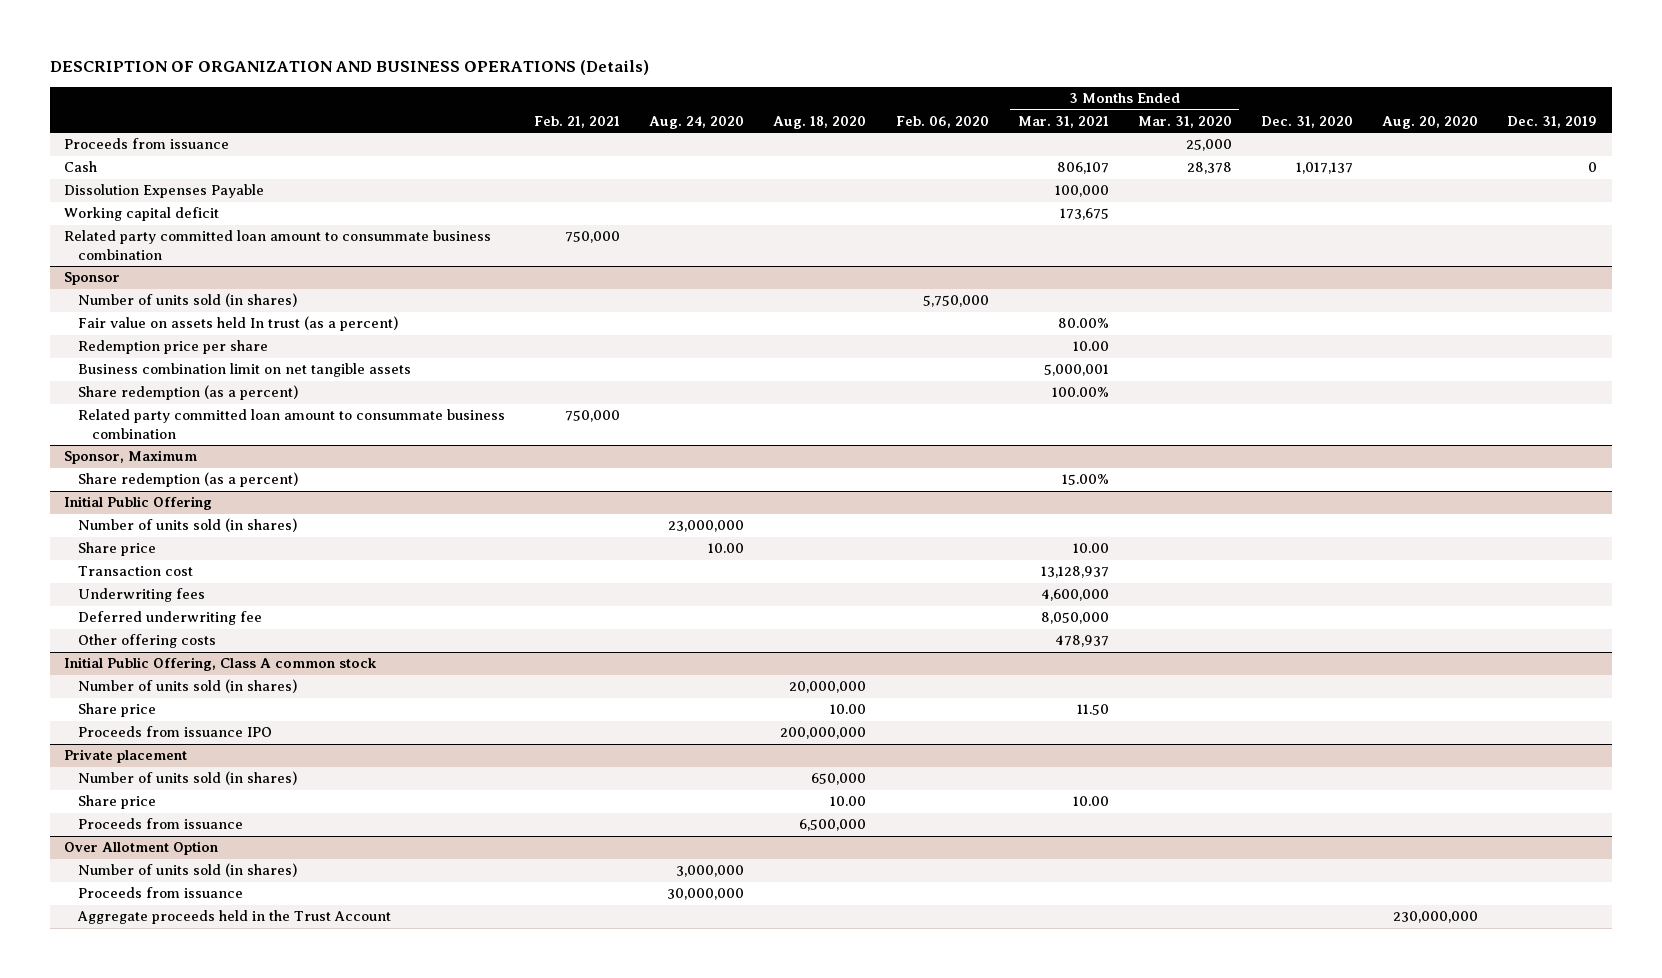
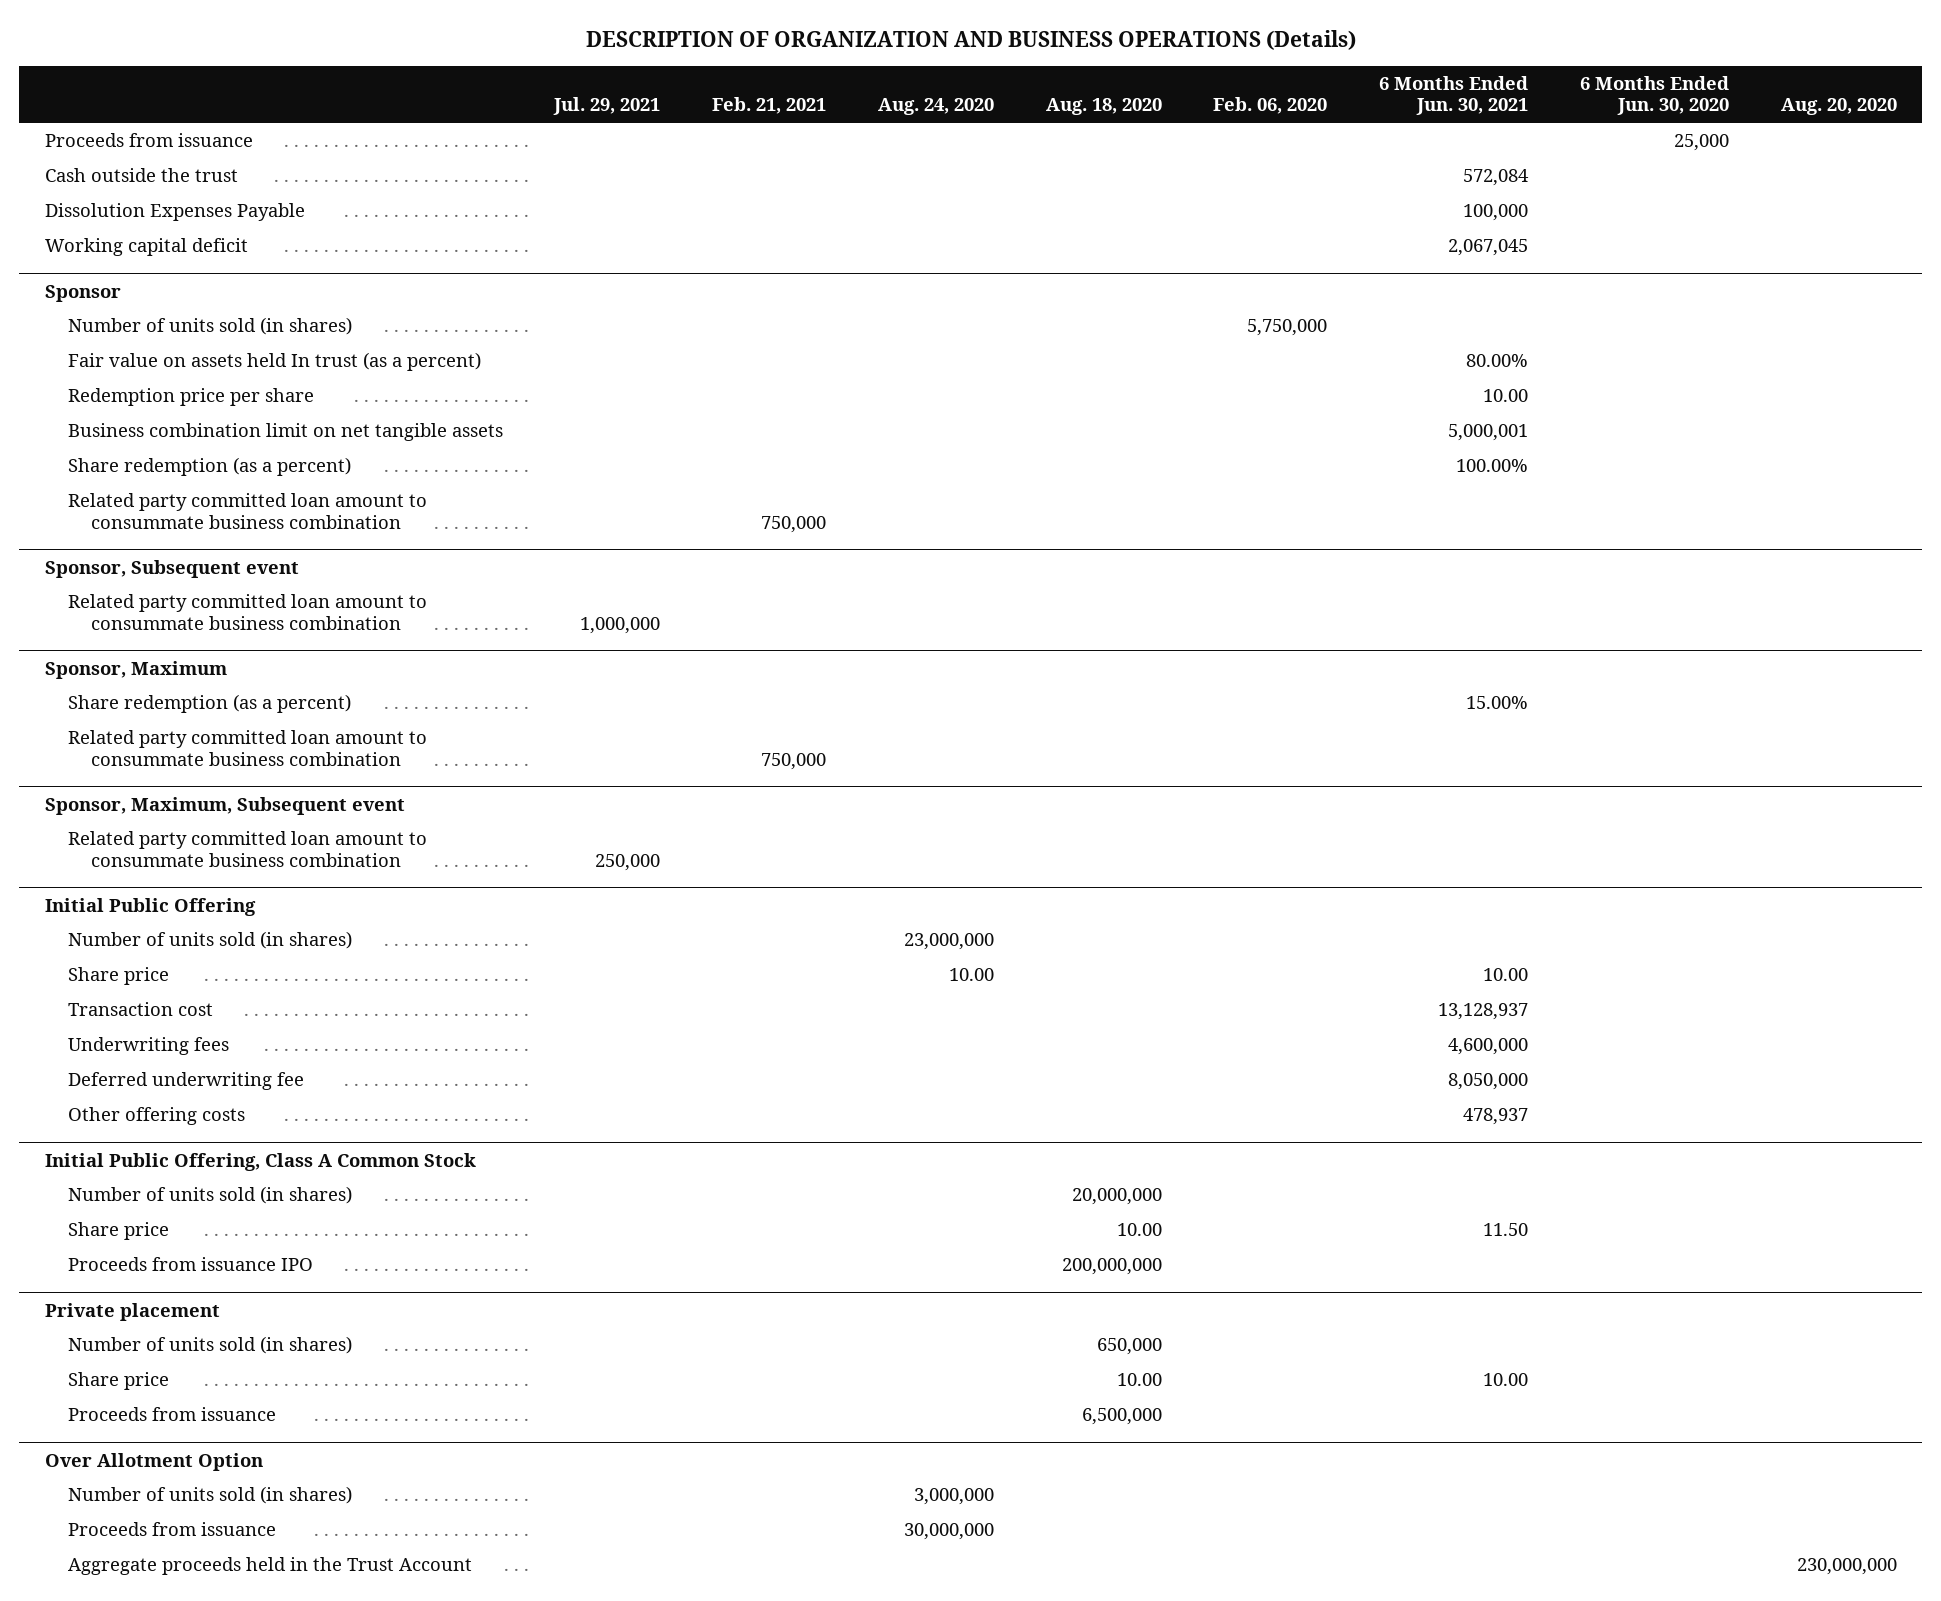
- | Feb. 21, 2021 | Aug. 24, 2020 | Aug. 18, 2020 | Feb. 06, 2020 | 3 Months Ended Mar. 31, 2021 | 3 Months Ended Mar. 31, 2020 | Dec. 31, 2020 | Aug. 20, 2020 | Dec. 31, 2019
+ | Jul. 29, 2021 | Feb. 21, 2021 | Aug. 24, 2020 | Aug. 18, 2020 | Feb. 06, 2020 | 6 Months Ended Jun. 30, 2021 | 6 Months Ended Jun. 30, 2020 | Aug. 20, 2020
- Cash | | | | | 806,107 | 28,378 | 1,017,137 | | 0
+ Cash outside the trust | | | | | | 572,084 | |
- Related party committed loan amount to consummate business combination | 750,000 | | | | | | | |
+ Sponsor, Subsequent event
+ Related party committed loan amount to consummate business combination | 1,000,000 | | | | | | |
@ Sponsor, Maximum
+ Related party committed loan amount to consummate business combination | | 750,000 | | | | | |
+ Sponsor, Maximum, Subsequent event
+ Related party committed loan amount to consummate business combination | 250,000 | | | | | | |
- Initial Public Offering, Class A common stock
+ Initial Public Offering, Class A Common Stock

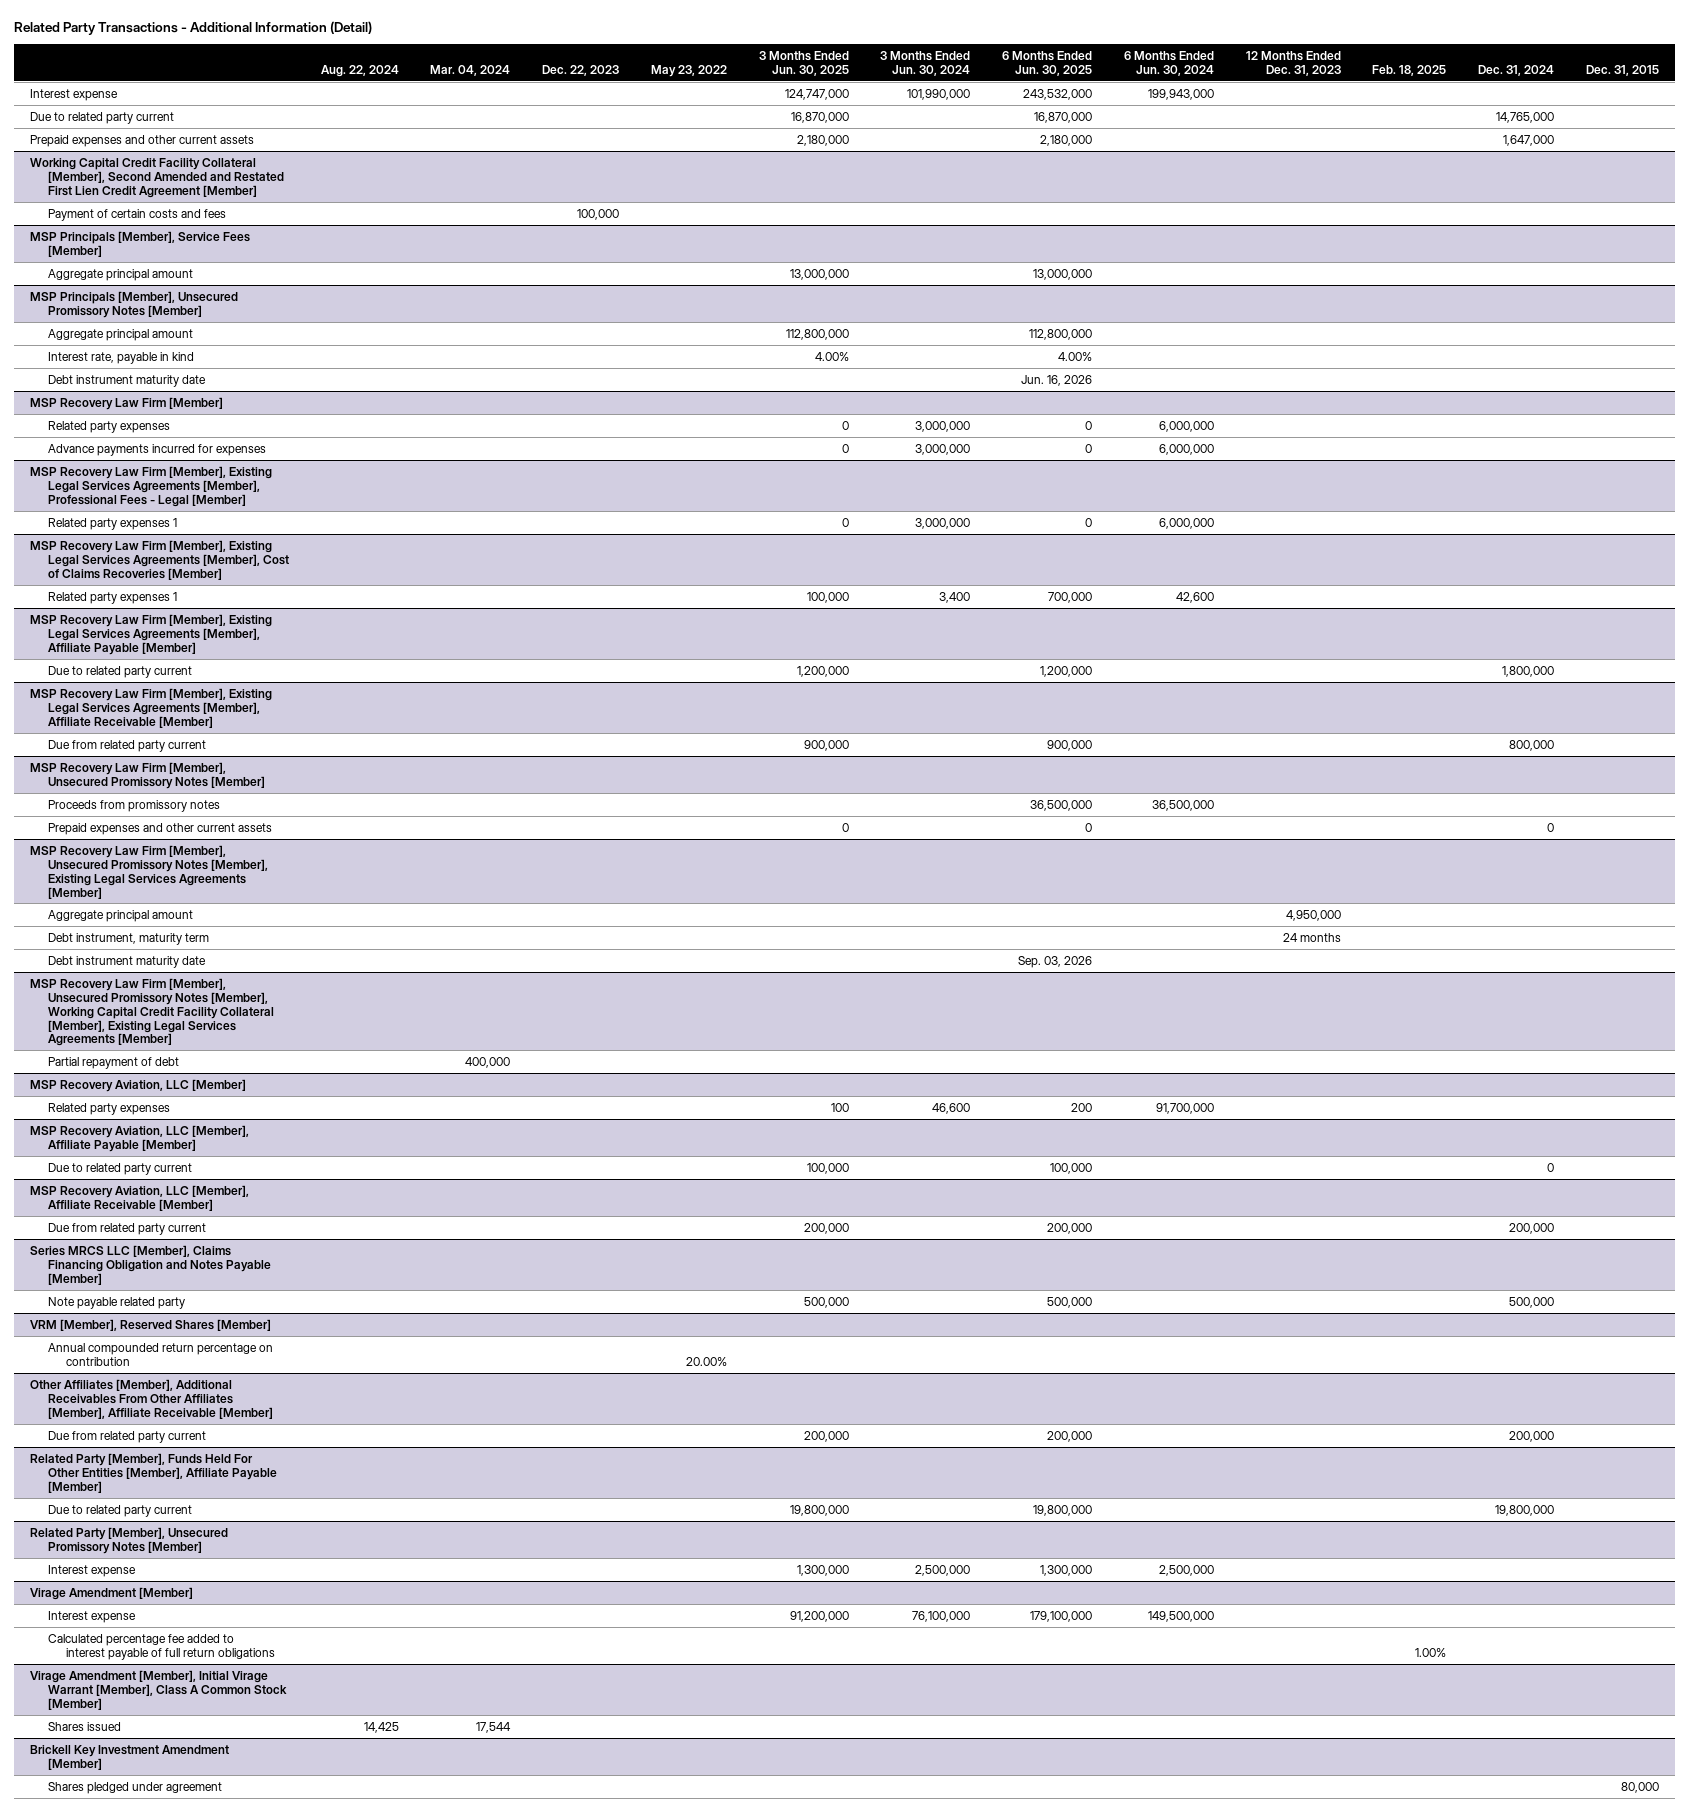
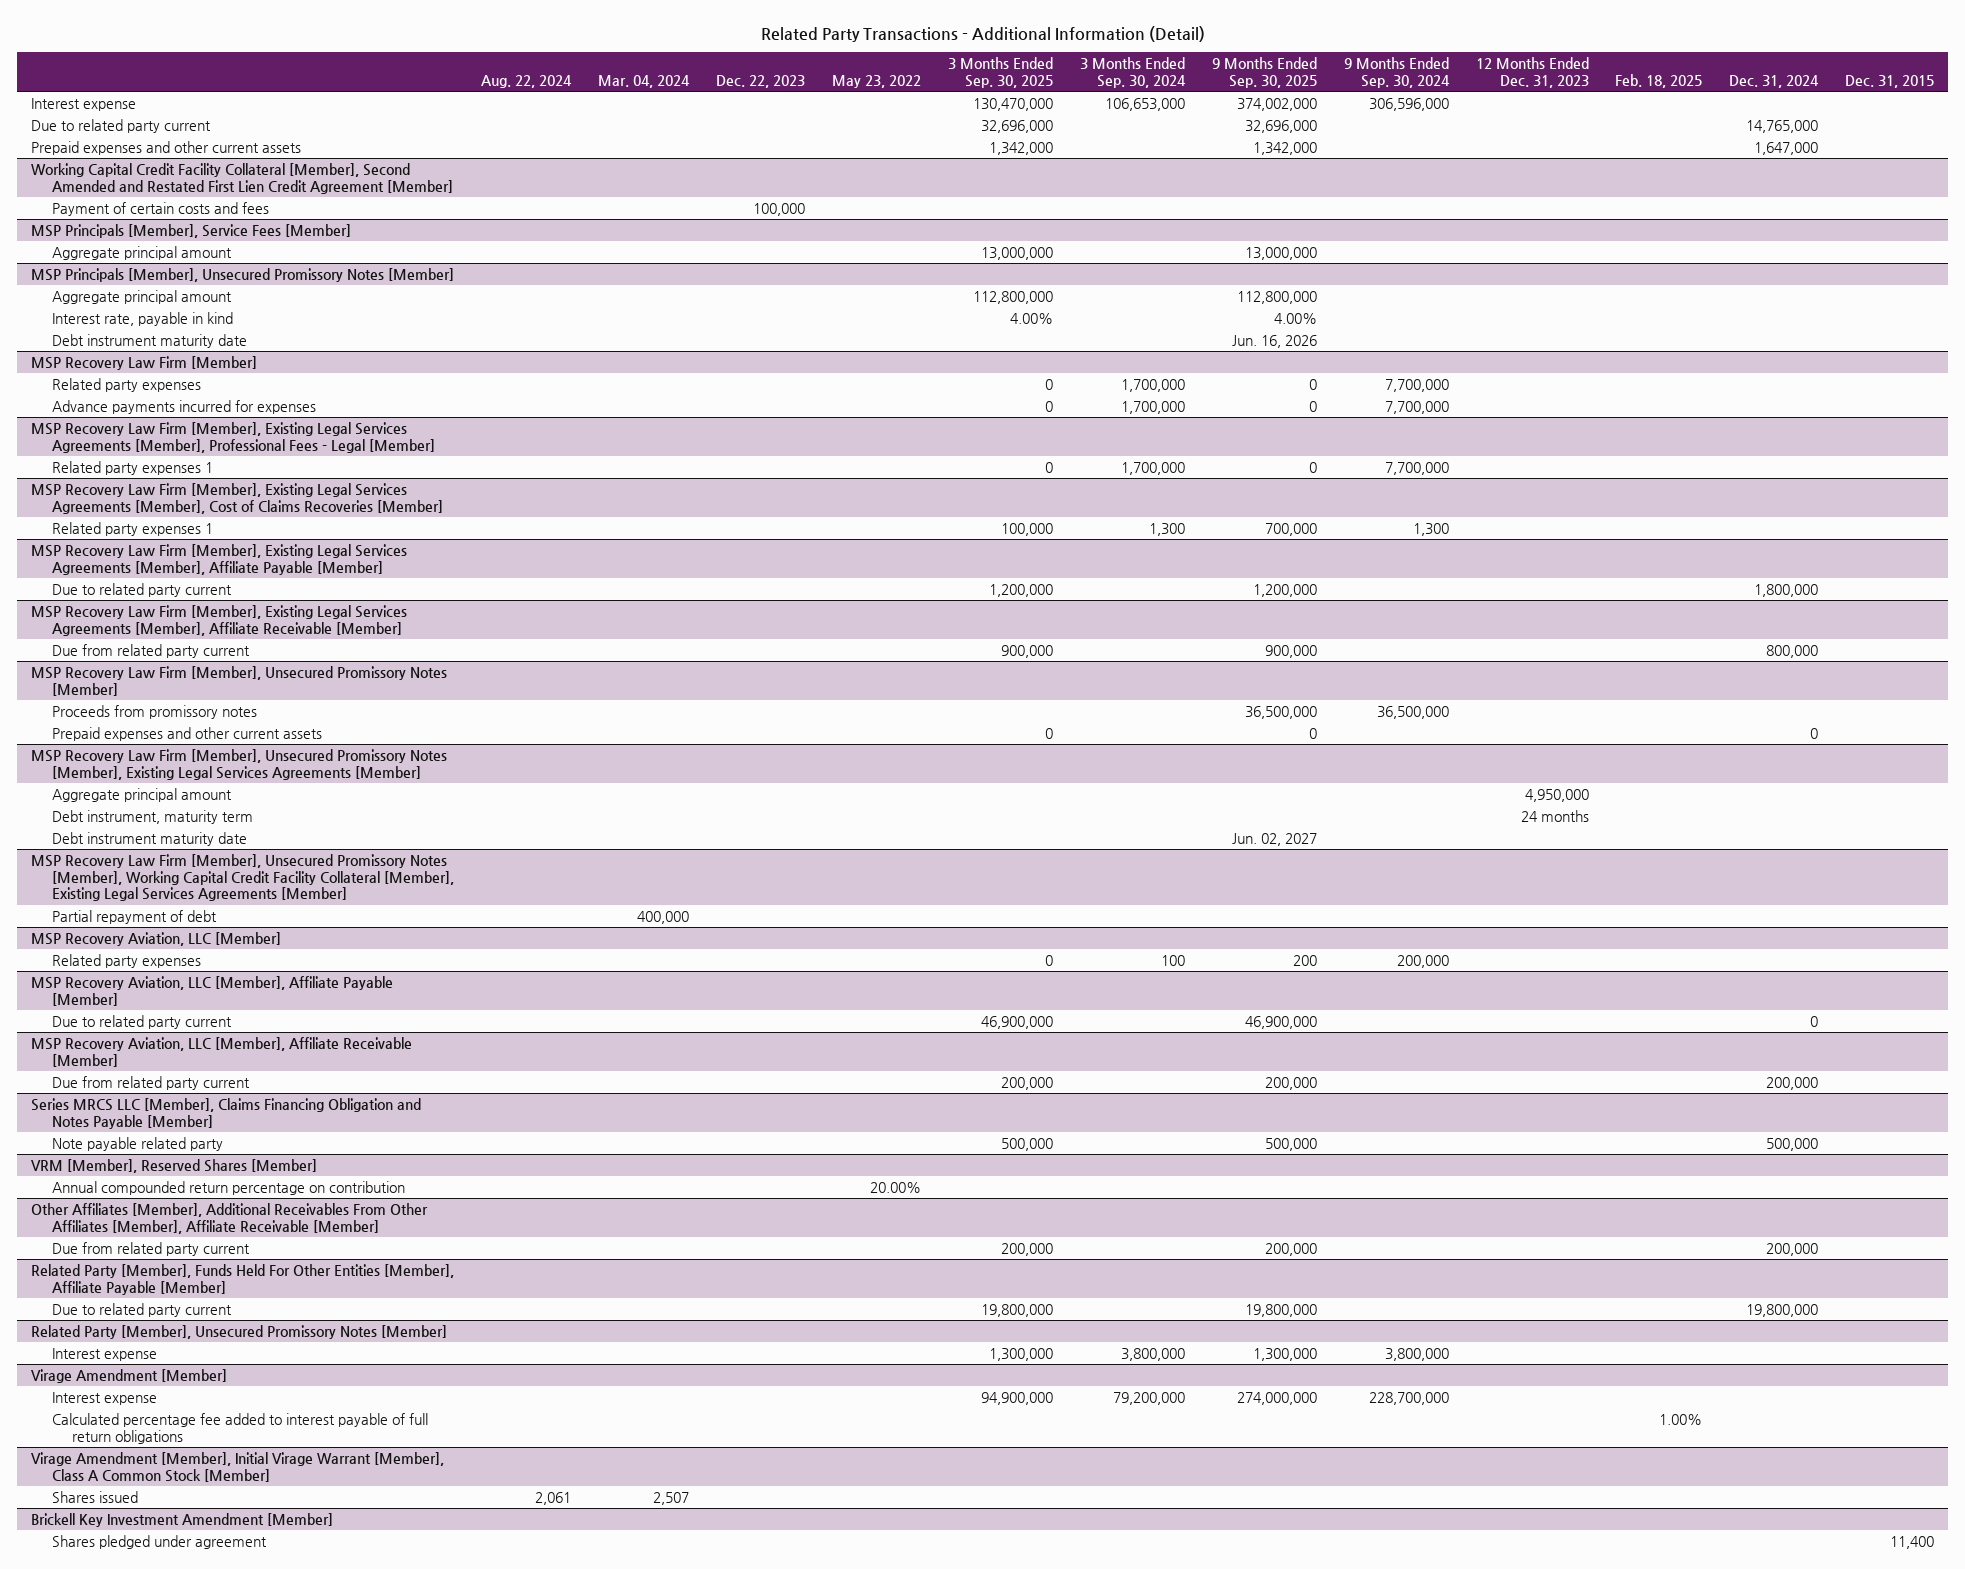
- | Aug. 22, 2024 | Mar. 04, 2024 | Dec. 22, 2023 | May 23, 2022 | 3 Months Ended Jun. 30, 2025 | 3 Months Ended Jun. 30, 2024 | 6 Months Ended Jun. 30, 2025 | 6 Months Ended Jun. 30, 2024 | 12 Months Ended Dec. 31, 2023 | Feb. 18, 2025 | Dec. 31, 2024 | Dec. 31, 2015
+ | Aug. 22, 2024 | Mar. 04, 2024 | Dec. 22, 2023 | May 23, 2022 | 3 Months Ended Sep. 30, 2025 | 3 Months Ended Sep. 30, 2024 | 9 Months Ended Sep. 30, 2025 | 9 Months Ended Sep. 30, 2024 | 12 Months Ended Dec. 31, 2023 | Feb. 18, 2025 | Dec. 31, 2024 | Dec. 31, 2015
@ Virage Amendment [Member], Initial Virage Warrant [Member], Class A Common Stock [Member]
- Shares issued | 14,425 | 17,544 | | | | | | | | | |
+ Shares issued | 2,061 | 2,507 | | | | | | | | | |
@ Brickell Key Investment Amendment [Member]
- Shares pledged under agreement | | | | | | | | | | | | 80,000
+ Shares pledged under agreement | | | | | | | | | | | | 11,400

